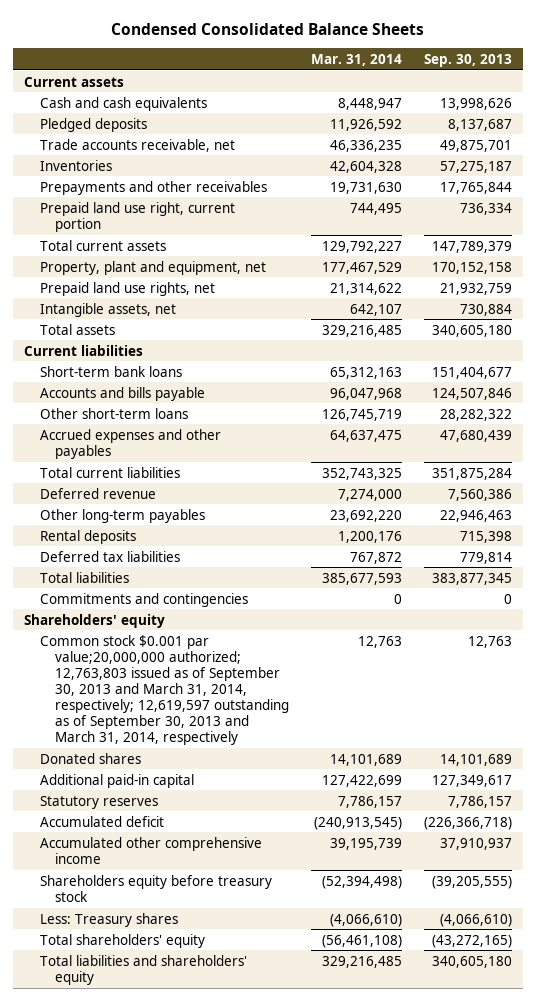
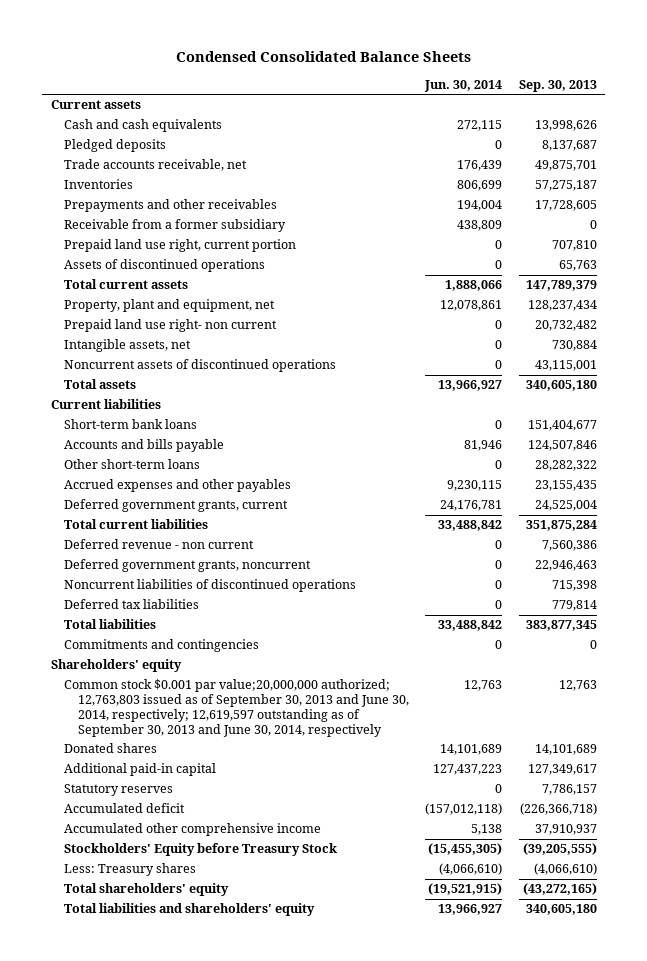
- | Mar. 31, 2014 | Sep. 30, 2013
+ | Jun. 30, 2014 | Sep. 30, 2013
- Prepayments and other receivables | 19,731,630 | 17,765,844
- Prepaid land use right, current portion | 744,495 | 736,334
+ Prepayments and other receivables | 194,004 | 17,728,605
+ Receivable from a former subsidiary | 438,809 | 0
+ Prepaid land use right, current portion | 0 | 707,810
+ Assets of discontinued operations | 0 | 65,763
- Property, plant and equipment, net | 177,467,529 | 170,152,158
- Prepaid land use rights, net | 21,314,622 | 21,932,759
+ Property, plant and equipment, net | 12,078,861 | 128,237,434
+ Prepaid land use right- non current | 0 | 20,732,482
+ Noncurrent assets of discontinued operations | 0 | 43,115,001
- Accrued expenses and other payables | 64,637,475 | 47,680,439
+ Accrued expenses and other payables | 9,230,115 | 23,155,435
+ Deferred government grants, current | 24,176,781 | 24,525,004
- Deferred revenue | 7,274,000 | 7,560,386
- Other long-term payables | 23,692,220 | 22,946,463
- Rental deposits | 1,200,176 | 715,398
+ Deferred revenue - non current | 0 | 7,560,386
+ Deferred government grants, noncurrent | 0 | 22,946,463
+ Noncurrent liabilities of discontinued operations | 0 | 715,398
- Common stock $0.001 par value;20,000,000 authorized; 12,763,803 issued as of September 30, 2013 and March 31, 2014, respectively; 12,619,597 outstanding as of September 30, 2013 and March 31, 2014, respectively | 12,763 | 12,763
+ Common stock $0.001 par value;20,000,000 authorized; 12,763,803 issued as of September 30, 2013 and June 30, 2014, respectively; 12,619,597 outstanding as of September 30, 2013 and June 30, 2014, respectively | 12,763 | 12,763
- Shareholders equity before treasury stock | (52,394,498) | (39,205,555)
+ Stockholders' Equity before Treasury Stock | (15,455,305) | (39,205,555)

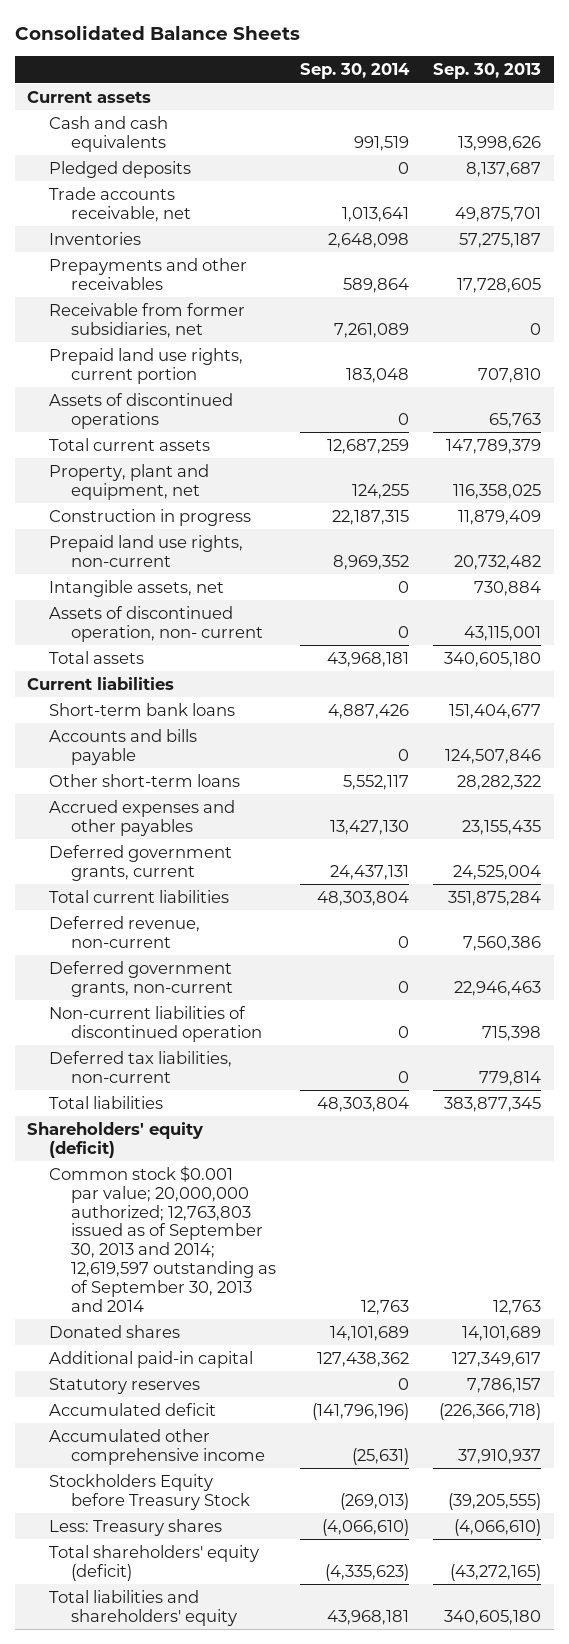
- Condensed Consolidated Balance Sheets
+ Consolidated Balance Sheets
- | Jun. 30, 2014 | Sep. 30, 2013
+ | Sep. 30, 2014 | Sep. 30, 2013
- Receivable from a former subsidiary | 438,809 | 0
- Prepaid land use right, current portion | 0 | 707,810
+ Receivable from former subsidiaries, net | 7,261,089 | 0
+ Prepaid land use rights, current portion | 183,048 | 707,810
- Property, plant and equipment, net | 12,078,861 | 128,237,434
- Prepaid land use right- non current | 0 | 20,732,482
+ Property, plant and equipment, net | 124,255 | 116,358,025
+ Construction in progress | 22,187,315 | 11,879,409
+ Prepaid land use rights, non-current | 8,969,352 | 20,732,482
- Noncurrent assets of discontinued operations | 0 | 43,115,001
+ Assets of discontinued operation, non- current | 0 | 43,115,001
- Deferred revenue - non current | 0 | 7,560,386
- Deferred government grants, noncurrent | 0 | 22,946,463
- Noncurrent liabilities of discontinued operations | 0 | 715,398
- Deferred tax liabilities | 0 | 779,814
+ Deferred revenue, non-current | 0 | 7,560,386
+ Deferred government grants, non-current | 0 | 22,946,463
+ Non-current liabilities of discontinued operation | 0 | 715,398
+ Deferred tax liabilities, non-current | 0 | 779,814
- Commitments and contingencies | 0 | 0
- Shareholders' equity
- Common stock $0.001 par value;20,000,000 authorized; 12,763,803 issued as of September 30, 2013 and June 30, 2014, respectively; 12,619,597 outstanding as of September 30, 2013 and June 30, 2014, respectively | 12,763 | 12,763
+ Shareholders' equity (deficit)
+ Common stock $0.001 par value; 20,000,000 authorized; 12,763,803 issued as of September 30, 2013 and 2014; 12,619,597 outstanding as of September 30, 2013 and 2014 | 12,763 | 12,763
- Stockholders' Equity before Treasury Stock | (15,455,305) | (39,205,555)
+ Stockholders Equity before Treasury Stock | (269,013) | (39,205,555)
- Total shareholders' equity | (19,521,915) | (43,272,165)
+ Total shareholders' equity (deficit) | (4,335,623) | (43,272,165)

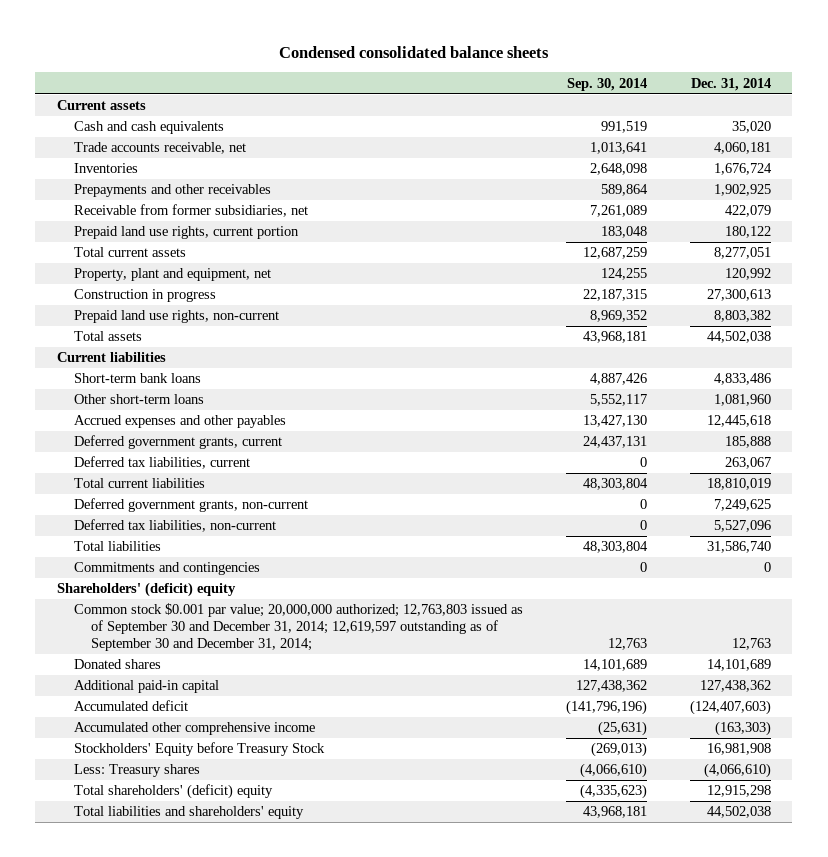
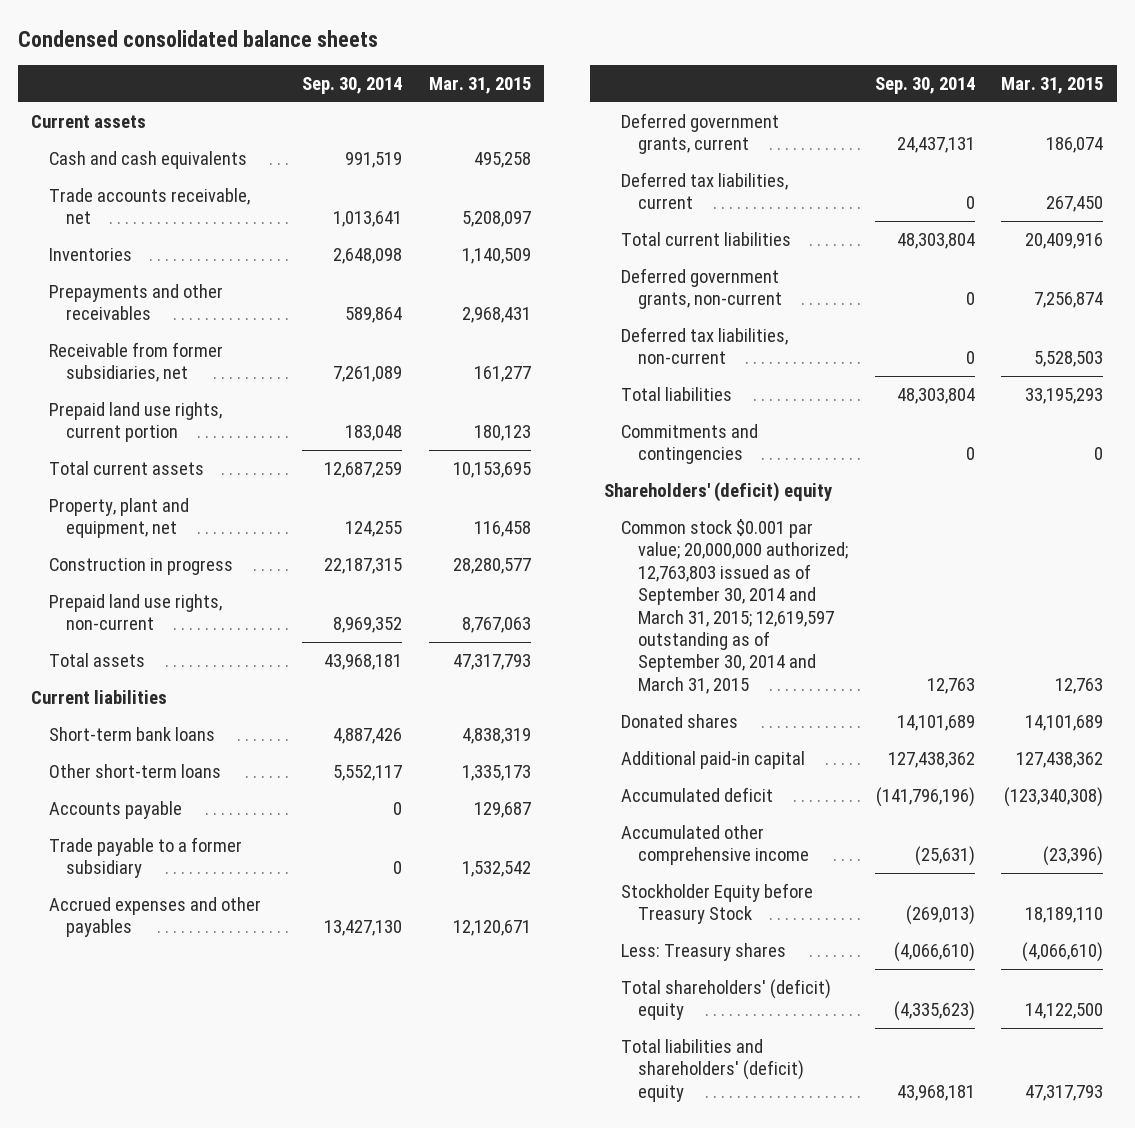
- | Sep. 30, 2014 | Dec. 31, 2014
+ | Sep. 30, 2014 | Mar. 31, 2015
+ Accounts payable | 0 | 129,687
+ Trade payable to a former subsidiary | 0 | 1,532,542
- Common stock $0.001 par value; 20,000,000 authorized; 12,763,803 issued as of September 30 and December 31, 2014; 12,619,597 outstanding as of September 30 and December 31, 2014; | 12,763 | 12,763
+ Common stock $0.001 par value; 20,000,000 authorized; 12,763,803 issued as of September 30, 2014 and March 31, 2015; 12,619,597 outstanding as of September 30, 2014 and March 31, 2015 | 12,763 | 12,763
- Stockholders' Equity before Treasury Stock | (269,013) | 16,981,908
+ Stockholder Equity before Treasury Stock | (269,013) | 18,189,110
- Total liabilities and shareholders' equity | 43,968,181 | 44,502,038
+ Total liabilities and shareholders' (deficit) equity | 43,968,181 | 47,317,793

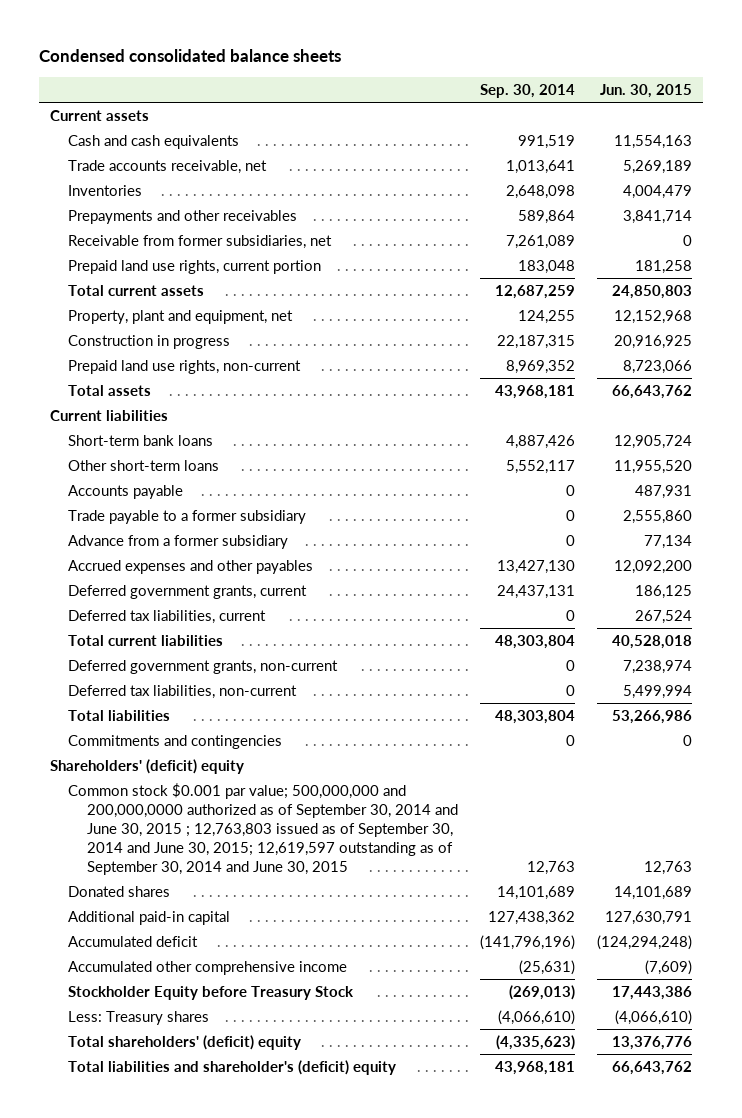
- | Sep. 30, 2014 | Mar. 31, 2015
+ | Sep. 30, 2014 | Jun. 30, 2015
+ Advance from a former subsidiary | 0 | 77,134
- Common stock $0.001 par value; 20,000,000 authorized; 12,763,803 issued as of September 30, 2014 and March 31, 2015; 12,619,597 outstanding as of September 30, 2014 and March 31, 2015 | 12,763 | 12,763
+ Common stock $0.001 par value; 500,000,000 and 200,000,0000 authorized as of September 30, 2014 and June 30, 2015 ; 12,763,803 issued as of September 30, 2014 and June 30, 2015; 12,619,597 outstanding as of September 30, 2014 and June 30, 2015 | 12,763 | 12,763
- Total liabilities and shareholders' (deficit) equity | 43,968,181 | 47,317,793
+ Total liabilities and shareholder's (deficit) equity | 43,968,181 | 66,643,762

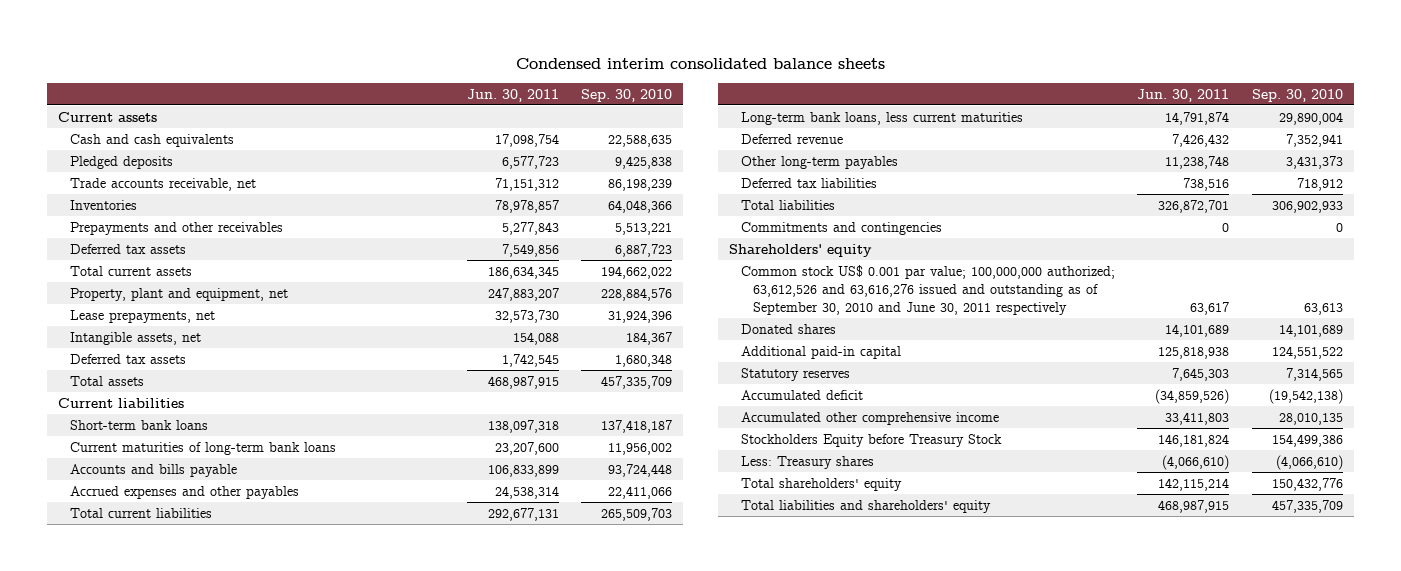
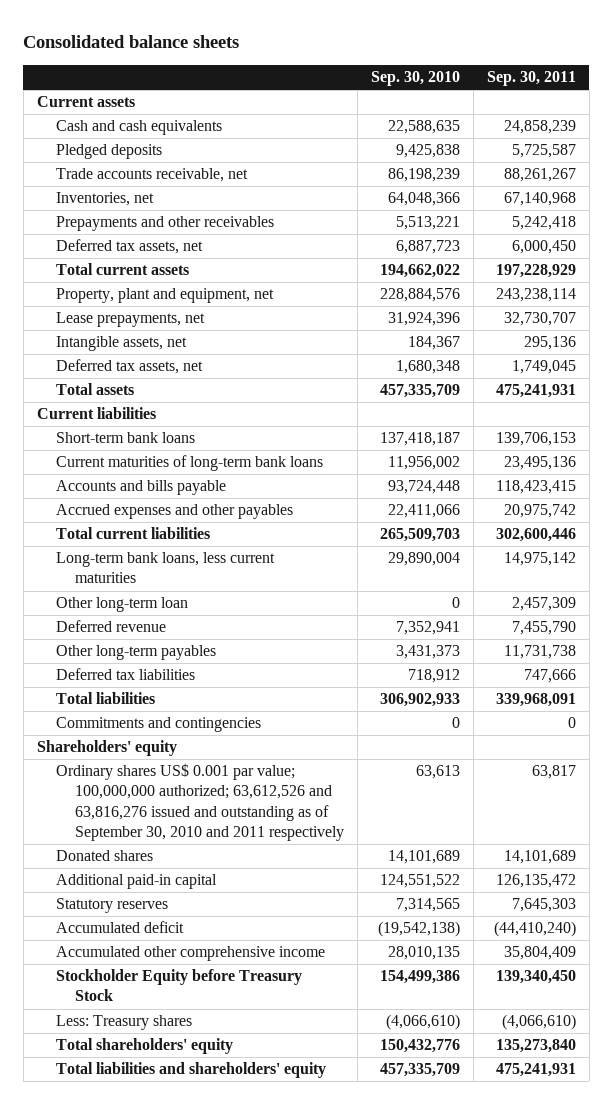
- Condensed interim consolidated balance sheets
+ Consolidated balance sheets
- | Jun. 30, 2011 | Sep. 30, 2010
+ | Sep. 30, 2010 | Sep. 30, 2011
- Inventories | 78,978,857 | 64,048,366
+ Inventories, net | 64,048,366 | 67,140,968
- Deferred tax assets | 7,549,856 | 6,887,723
+ Deferred tax assets, net | 6,887,723 | 6,000,450
- Deferred tax assets | 1,742,545 | 1,680,348
+ Deferred tax assets, net | 1,680,348 | 1,749,045
+ Other long-term loan | 0 | 2,457,309
- Common stock US$ 0.001 par value; 100,000,000 authorized; 63,612,526 and 63,616,276 issued and outstanding as of September 30, 2010 and June 30, 2011 respectively | 63,617 | 63,613
+ Ordinary shares US$ 0.001 par value; 100,000,000 authorized; 63,612,526 and 63,816,276 issued and outstanding as of September 30, 2010 and 2011 respectively | 63,613 | 63,817
- Stockholders Equity before Treasury Stock | 146,181,824 | 154,499,386
+ Stockholder Equity before Treasury Stock | 154,499,386 | 139,340,450

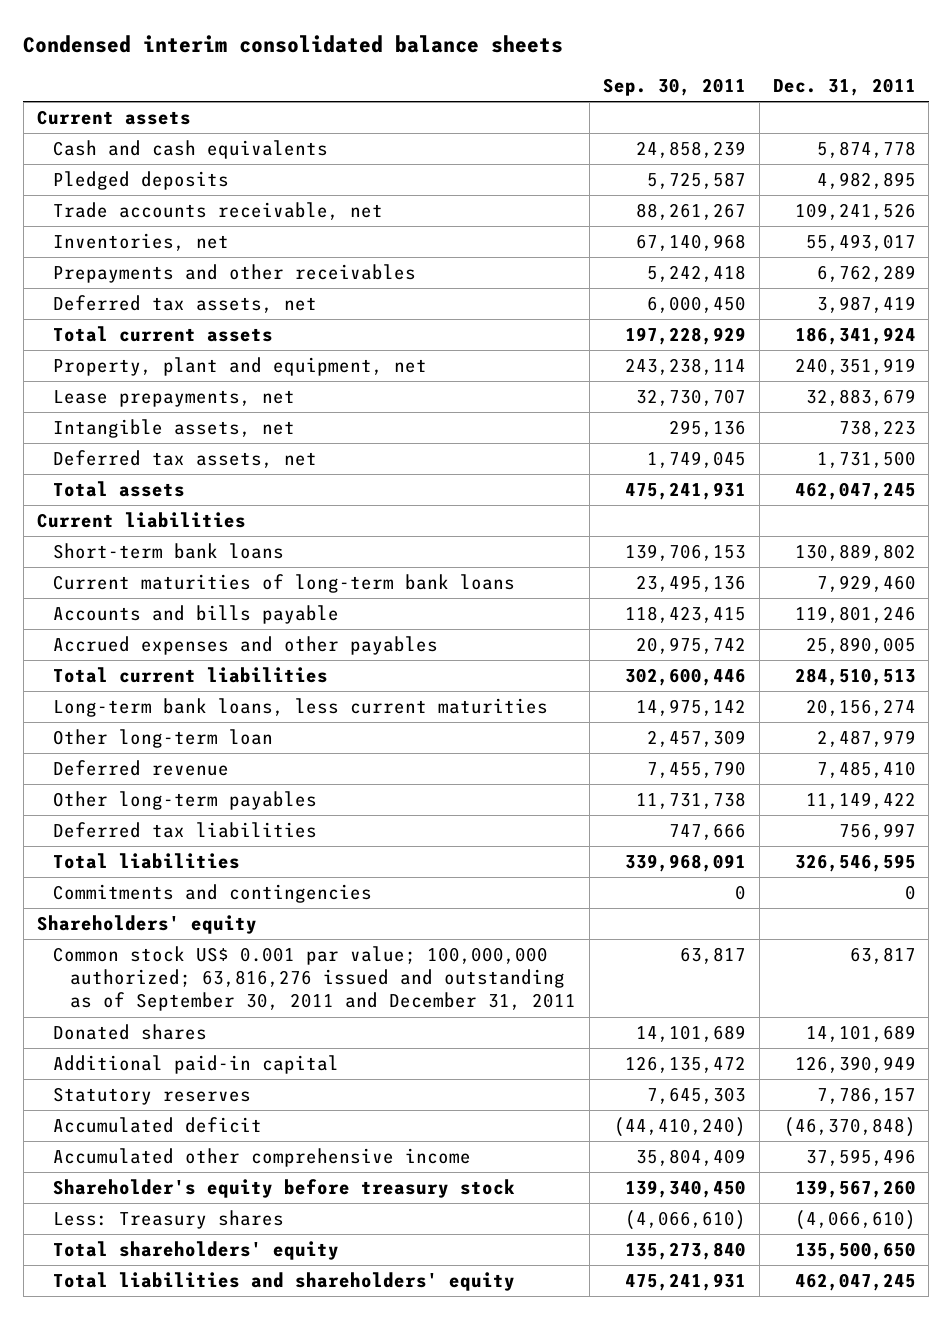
- Consolidated balance sheets
+ Condensed interim consolidated balance sheets
- | Sep. 30, 2010 | Sep. 30, 2011
+ | Sep. 30, 2011 | Dec. 31, 2011
- Ordinary shares US$ 0.001 par value; 100,000,000 authorized; 63,612,526 and 63,816,276 issued and outstanding as of September 30, 2010 and 2011 respectively | 63,613 | 63,817
+ Common stock US$ 0.001 par value; 100,000,000 authorized; 63,816,276 issued and outstanding as of September 30, 2011 and December 31, 2011 | 63,817 | 63,817
- Stockholder Equity before Treasury Stock | 154,499,386 | 139,340,450
+ Shareholder's equity before treasury stock | 139,340,450 | 139,567,260

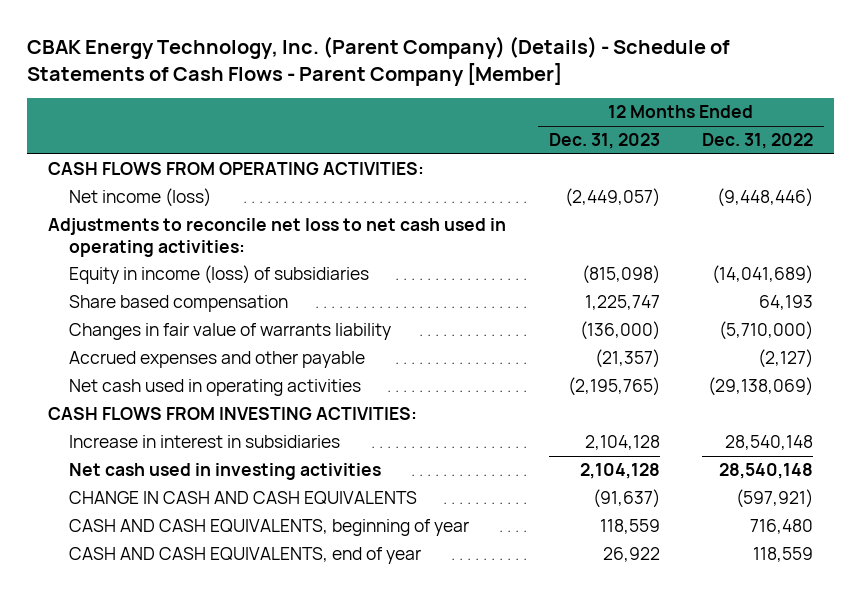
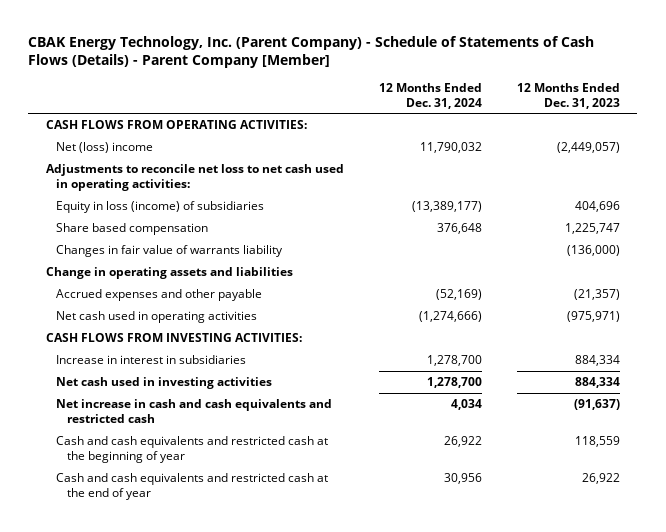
- CBAK Energy Technology, Inc. (Parent Company) (Details) - Schedule of Statements of Cash Flows - Parent Company [Member]
+ CBAK Energy Technology, Inc. (Parent Company) - Schedule of Statements of Cash Flows (Details) - Parent Company [Member]
- | 12 Months Ended Dec. 31, 2023 | 12 Months Ended Dec. 31, 2022
+ | 12 Months Ended Dec. 31, 2024 | 12 Months Ended Dec. 31, 2023
- Net income (loss) | (2,449,057) | (9,448,446)
+ Net (loss) income | 11,790,032 | (2,449,057)
- Equity in income (loss) of subsidiaries | (815,098) | (14,041,689)
+ Equity in loss (income) of subsidiaries | (13,389,177) | 404,696
+ Change in operating assets and liabilities
- Net cash used in operating activities | (2,195,765) | (29,138,069)
+ Net cash used in operating activities | (1,274,666) | (975,971)
- Increase in interest in subsidiaries | 2,104,128 | 28,540,148
- Net cash used in investing activities | 2,104,128 | 28,540,148
- CHANGE IN CASH AND CASH EQUIVALENTS | (91,637) | (597,921)
- CASH AND CASH EQUIVALENTS, beginning of year | 118,559 | 716,480
- CASH AND CASH EQUIVALENTS, end of year | 26,922 | 118,559
+ Increase in interest in subsidiaries | 1,278,700 | 884,334
+ Net cash used in investing activities | 1,278,700 | 884,334
+ Net increase in cash and cash equivalents and restricted cash | 4,034 | (91,637)
+ Cash and cash equivalents and restricted cash at the beginning of year | 26,922 | 118,559
+ Cash and cash equivalents and restricted cash at the end of year | 30,956 | 26,922

